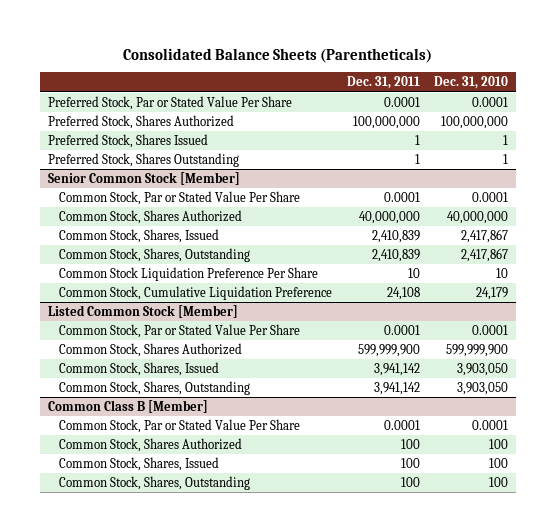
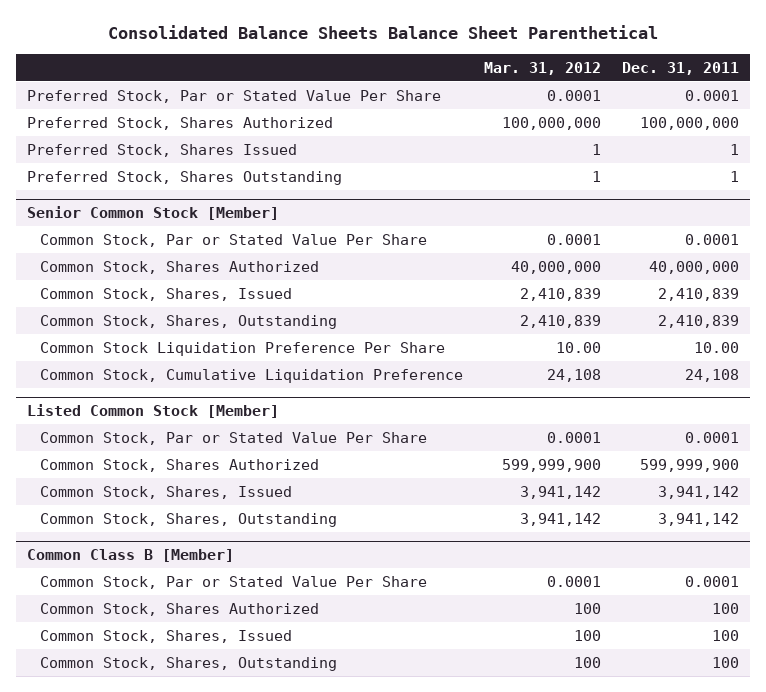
- Consolidated Balance Sheets (Parentheticals)
+ Consolidated Balance Sheets Balance Sheet Parenthetical
- | Dec. 31, 2011 | Dec. 31, 2010
+ | Mar. 31, 2012 | Dec. 31, 2011
@ Senior Common Stock [Member]
- Common Stock Liquidation Preference Per Share | 10 | 10
+ Common Stock Liquidation Preference Per Share | 10.00 | 10.00

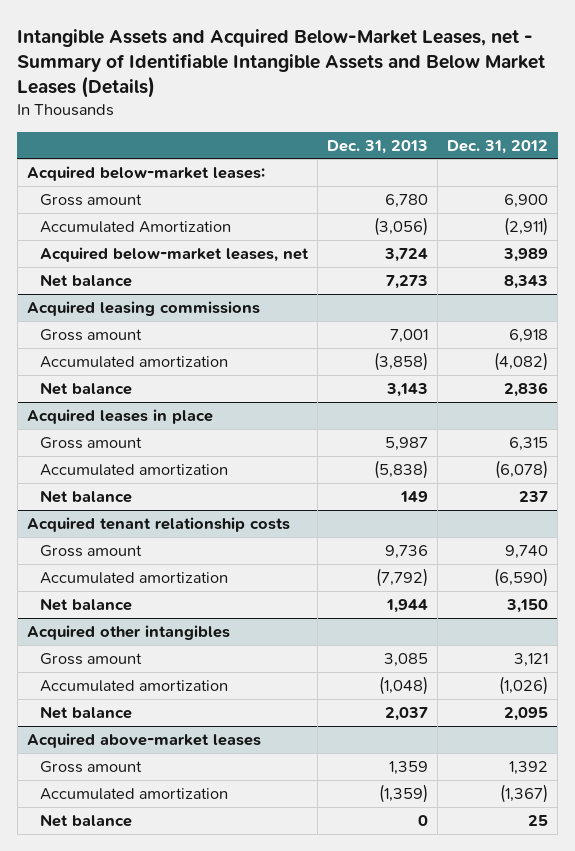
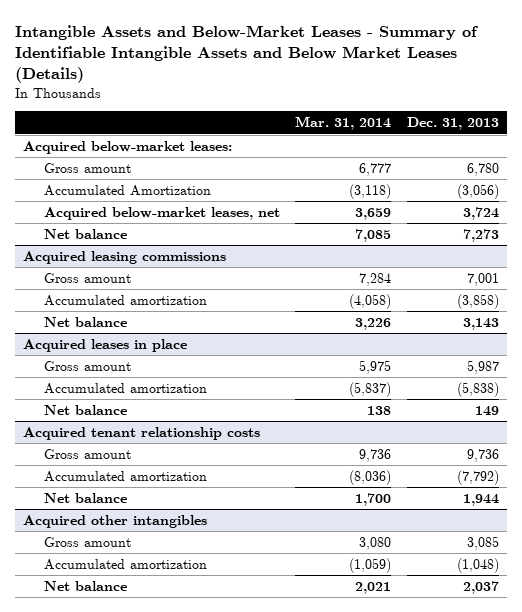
- Intangible Assets and Acquired Below-Market Leases, net - Summary of Identifiable Intangible Assets and Below Market Leases (Details)
+ Intangible Assets and Below-Market Leases - Summary of Identifiable Intangible Assets and Below Market Leases (Details)
- | Dec. 31, 2013 | Dec. 31, 2012
+ | Mar. 31, 2014 | Dec. 31, 2013
- Acquired above-market leases
- Gross amount | 1,359 | 1,392
- Accumulated amortization | (1,359) | (1,367)
- Net balance | 0 | 25

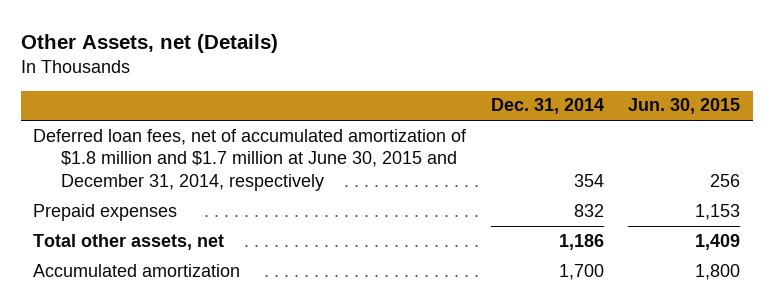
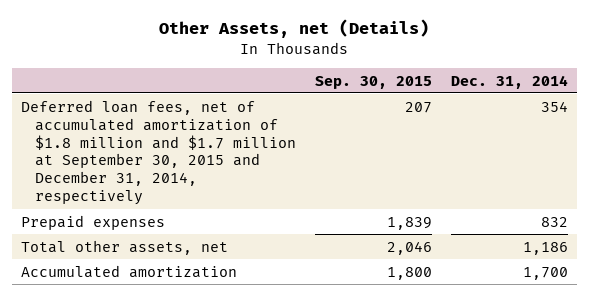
- | Dec. 31, 2014 | Jun. 30, 2015
+ | Sep. 30, 2015 | Dec. 31, 2014
- Deferred loan fees, net of accumulated amortization of $1.8 million and $1.7 million at June 30, 2015 and December 31, 2014, respectively | 354 | 256
+ Deferred loan fees, net of accumulated amortization of $1.8 million and $1.7 million at September 30, 2015 and December 31, 2014, respectively | 207 | 354

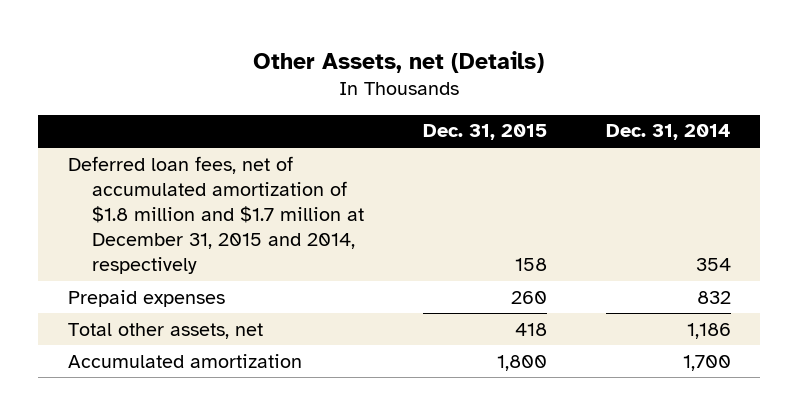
- | Sep. 30, 2015 | Dec. 31, 2014
+ | Dec. 31, 2015 | Dec. 31, 2014
- Deferred loan fees, net of accumulated amortization of $1.8 million and $1.7 million at September 30, 2015 and December 31, 2014, respectively | 207 | 354
+ Deferred loan fees, net of accumulated amortization of $1.8 million and $1.7 million at December 31, 2015 and 2014, respectively | 158 | 354

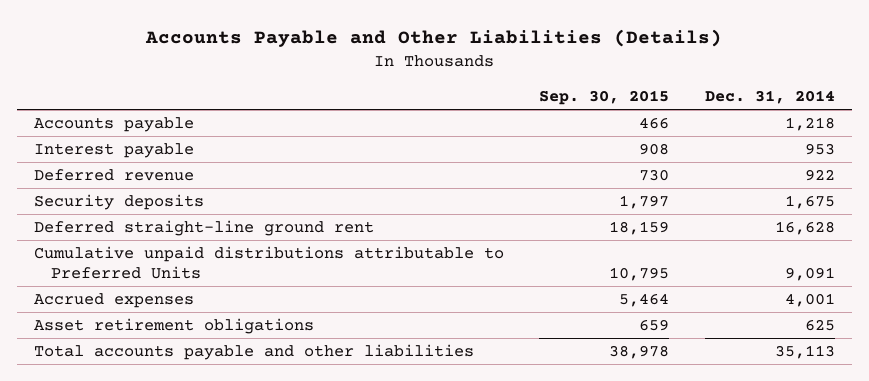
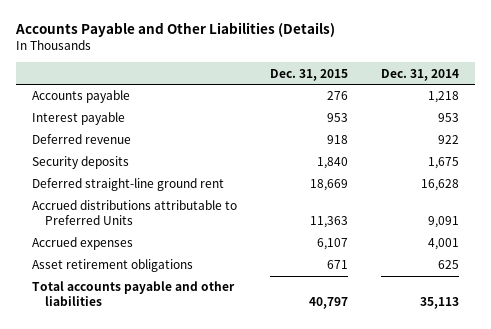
- | Sep. 30, 2015 | Dec. 31, 2014
+ | Dec. 31, 2015 | Dec. 31, 2014
- Cumulative unpaid distributions attributable to Preferred Units | 10,795 | 9,091
+ Accrued distributions attributable to Preferred Units | 11,363 | 9,091

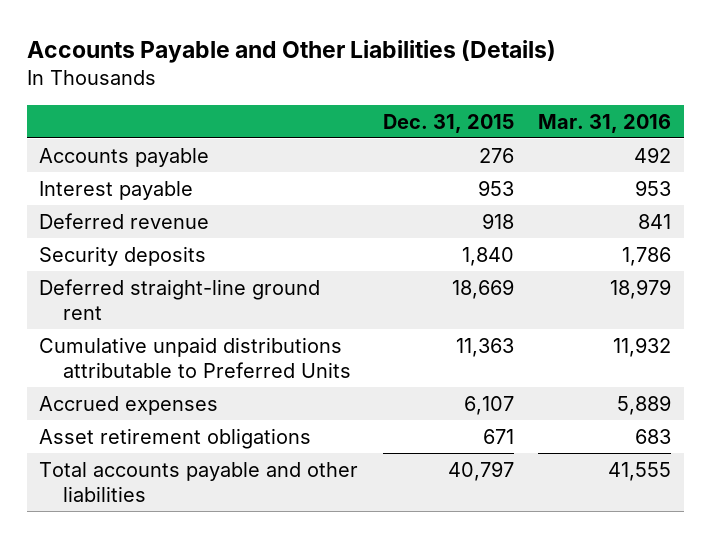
- | Dec. 31, 2015 | Dec. 31, 2014
+ | Dec. 31, 2015 | Mar. 31, 2016
- Accrued distributions attributable to Preferred Units | 11,363 | 9,091
+ Cumulative unpaid distributions attributable to Preferred Units | 11,363 | 11,932

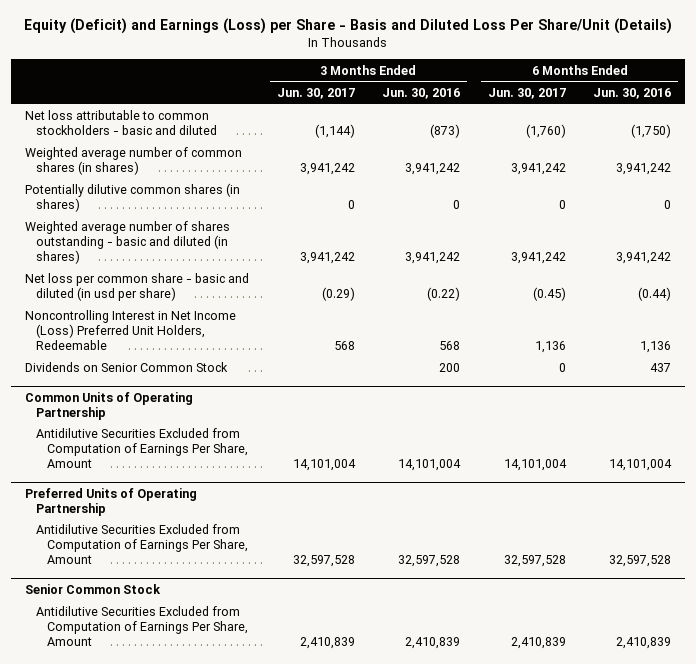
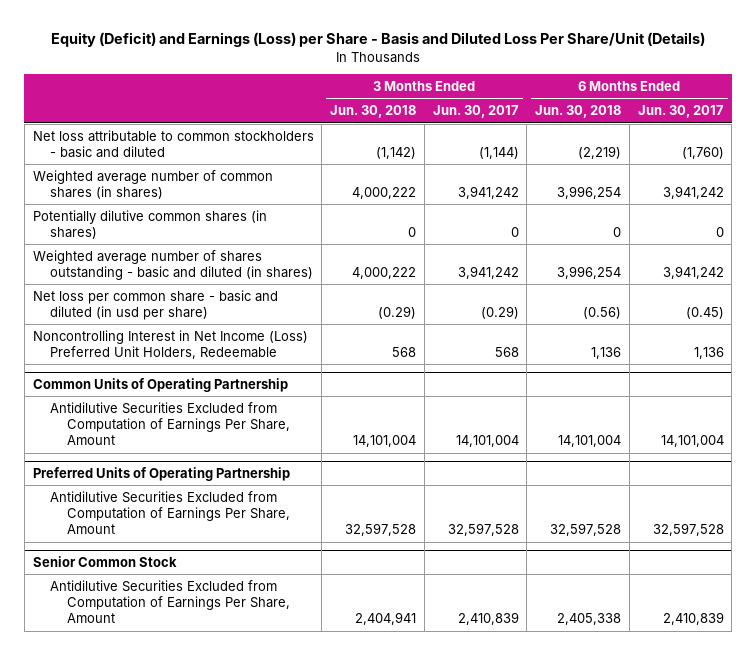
- | 3 Months Ended Jun. 30, 2017 | 3 Months Ended Jun. 30, 2016 | 6 Months Ended Jun. 30, 2017 | 6 Months Ended Jun. 30, 2016
+ | 3 Months Ended Jun. 30, 2018 | 3 Months Ended Jun. 30, 2017 | 6 Months Ended Jun. 30, 2018 | 6 Months Ended Jun. 30, 2017
- Dividends on Senior Common Stock | | 200 | 0 | 437

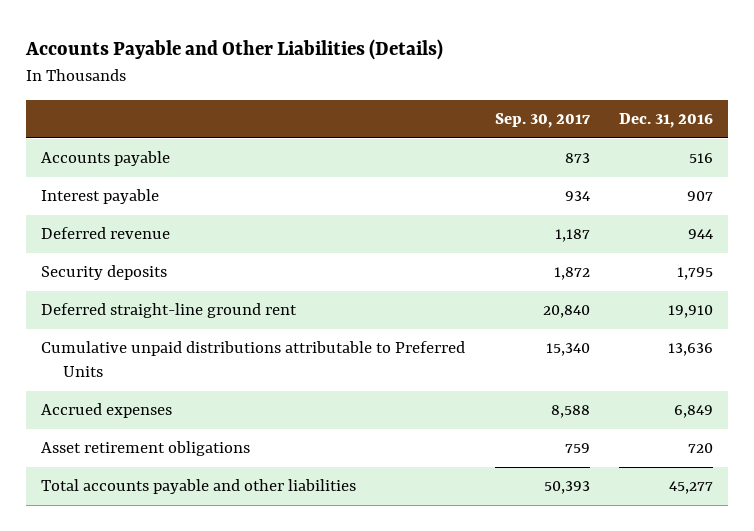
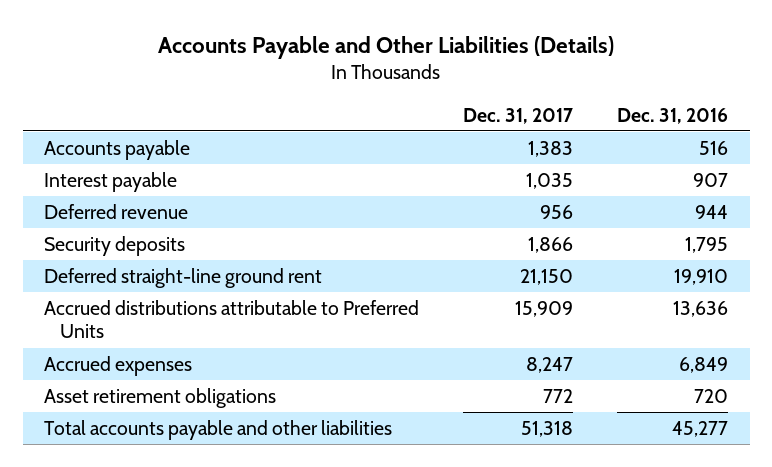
- | Sep. 30, 2017 | Dec. 31, 2016
+ | Dec. 31, 2017 | Dec. 31, 2016
- Cumulative unpaid distributions attributable to Preferred Units | 15,340 | 13,636
+ Accrued distributions attributable to Preferred Units | 15,909 | 13,636

